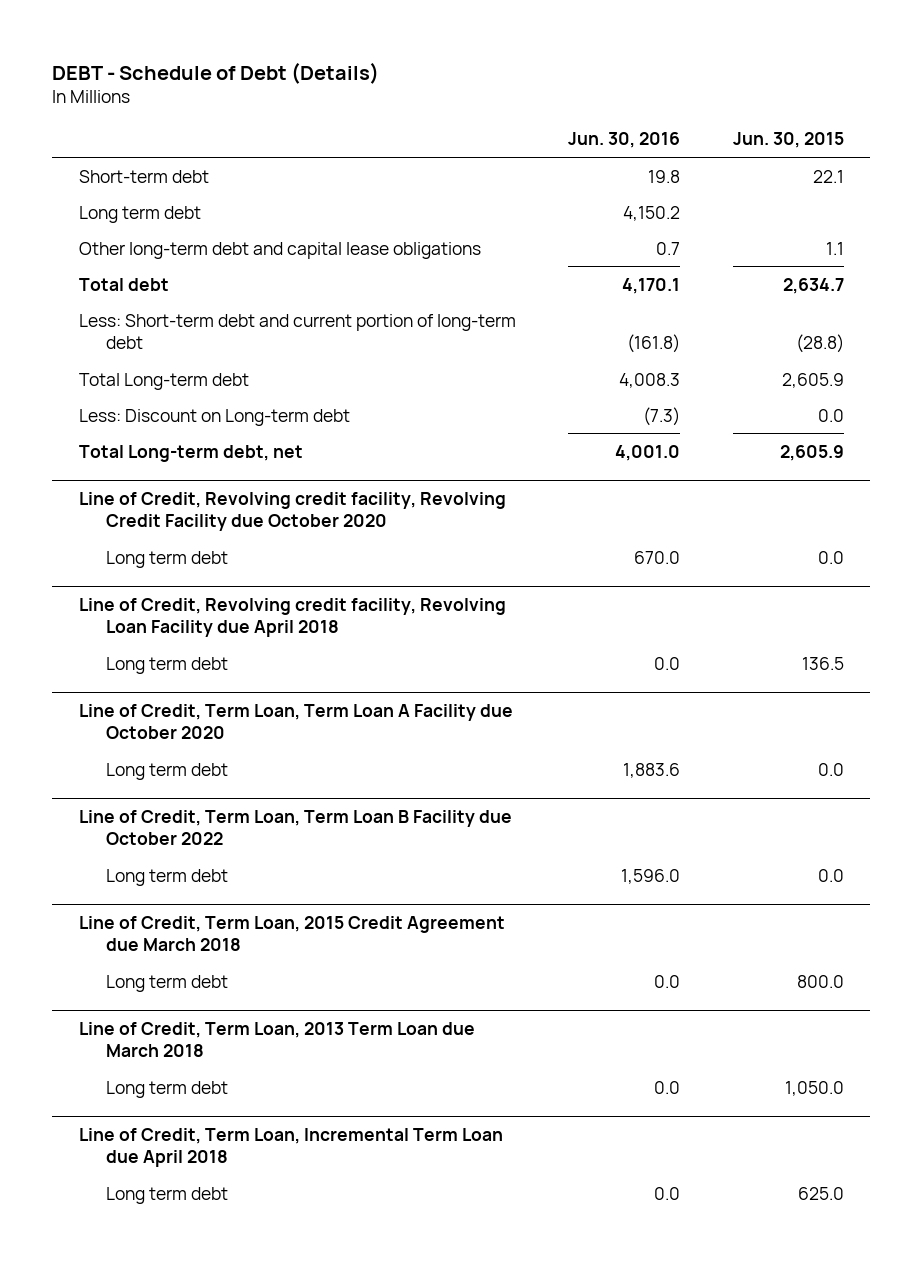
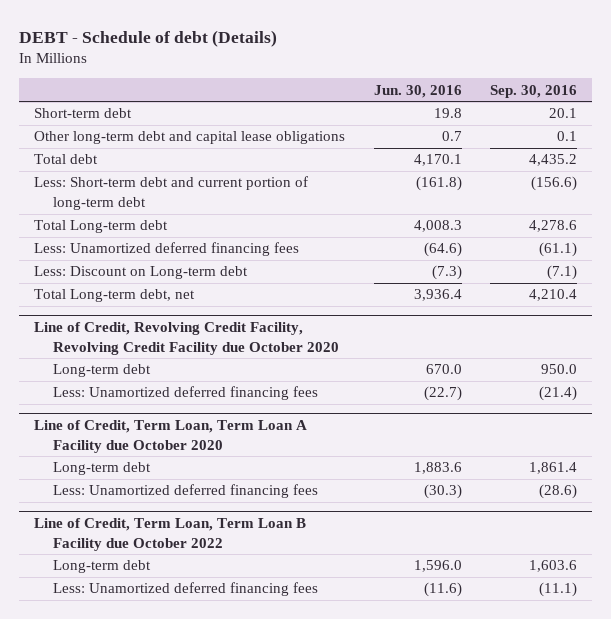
- DEBT - Schedule of Debt (Details)
+ DEBT - Schedule of debt (Details)
- | Jun. 30, 2016 | Jun. 30, 2015
+ | Jun. 30, 2016 | Sep. 30, 2016
- Long term debt | 4,150.2 |
+ Less: Unamortized deferred financing fees | (64.6) | (61.1)
- Total Long-term debt, net | 4,001.0 | 2,605.9
- Line of Credit, Revolving credit facility, Revolving Credit Facility due October 2020
- Long term debt | 670.0 | 0.0
- Line of Credit, Revolving credit facility, Revolving Loan Facility due April 2018
- Long term debt | 0.0 | 136.5
+ Total Long-term debt, net | 3,936.4 | 4,210.4
+ Line of Credit, Revolving Credit Facility, Revolving Credit Facility due October 2020
+ Long-term debt | 670.0 | 950.0
+ Less: Unamortized deferred financing fees | (22.7) | (21.4)
@ Line of Credit, Term Loan, Term Loan A Facility due October 2020
- Long term debt | 1,883.6 | 0.0
+ Long-term debt | 1,883.6 | 1,861.4
+ Less: Unamortized deferred financing fees | (30.3) | (28.6)
@ Line of Credit, Term Loan, Term Loan B Facility due October 2022
- Long term debt | 1,596.0 | 0.0
- Line of Credit, Term Loan, 2015 Credit Agreement due March 2018
- Long term debt | 0.0 | 800.0
- Line of Credit, Term Loan, 2013 Term Loan due March 2018
- Long term debt | 0.0 | 1,050.0
- Line of Credit, Term Loan, Incremental Term Loan due April 2018
- Long term debt | 0.0 | 625.0
@ Line of Credit, Term Loan, Term Loan B Facility due October 2022
+ Long-term debt | 1,596.0 | 1,603.6
+ Less: Unamortized deferred financing fees | (11.6) | (11.1)

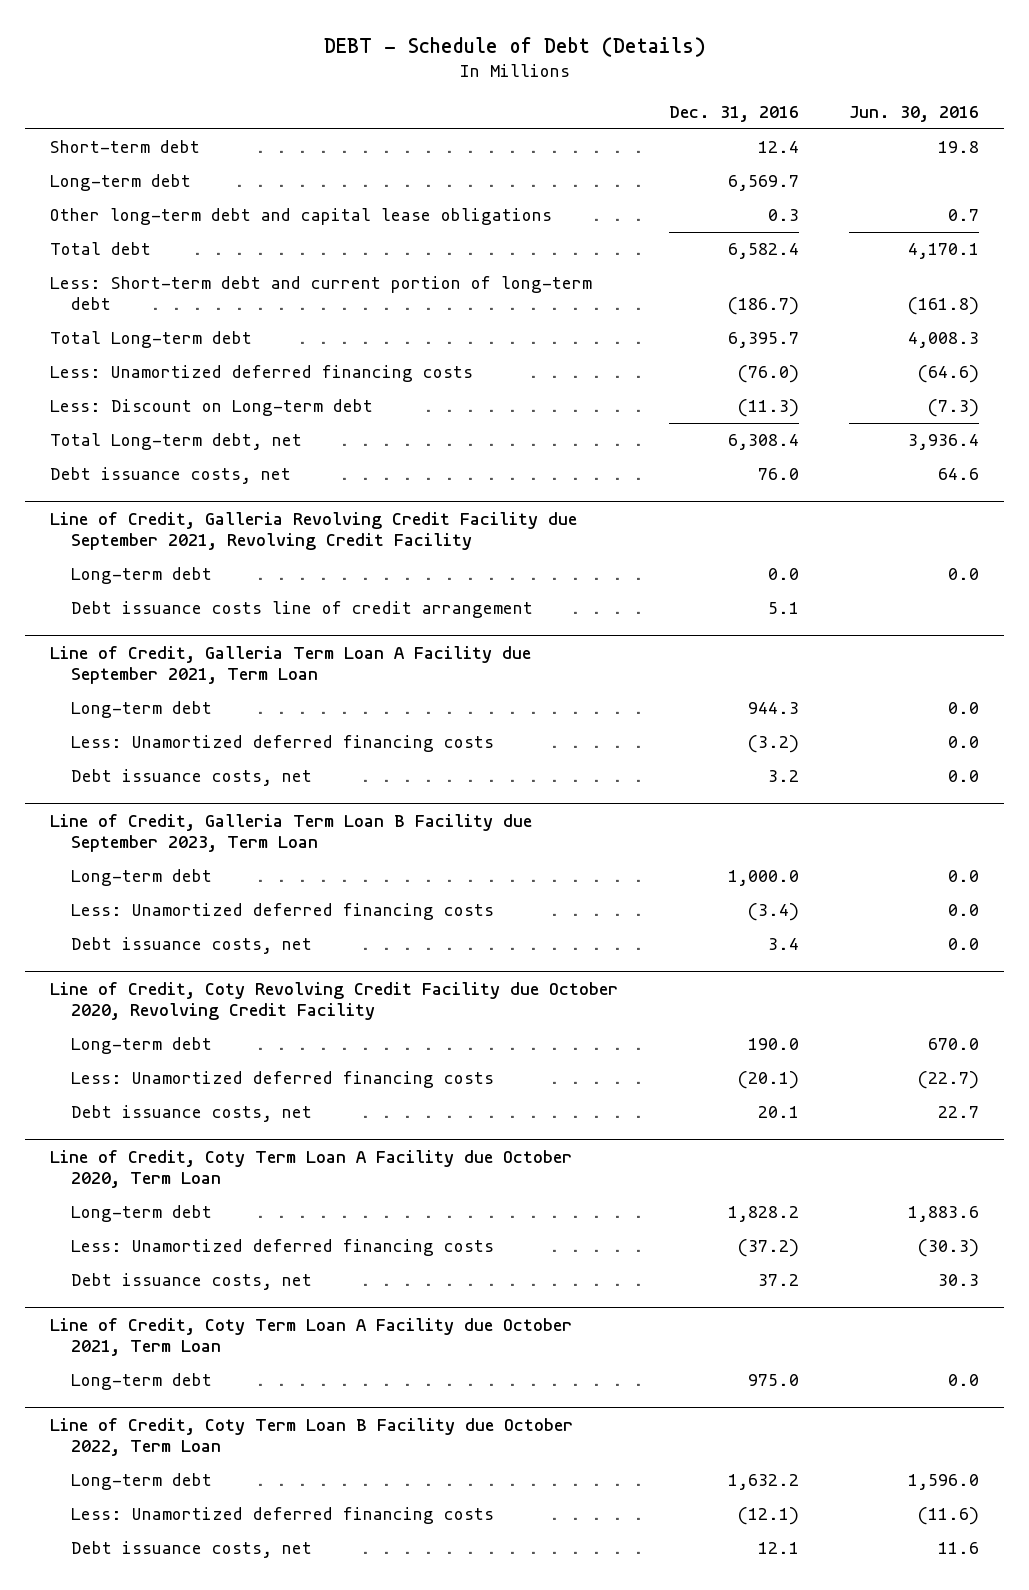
- DEBT - Schedule of debt (Details)
+ DEBT - Schedule of Debt (Details)
- | Jun. 30, 2016 | Sep. 30, 2016
+ | Dec. 31, 2016 | Jun. 30, 2016
+ Long-term debt | 6,569.7 |
- Less: Unamortized deferred financing fees | (64.6) | (61.1)
+ Less: Unamortized deferred financing costs | (76.0) | (64.6)
- Line of Credit, Revolving Credit Facility, Revolving Credit Facility due October 2020
+ Debt issuance costs, net | 76.0 | 64.6
+ Line of Credit, Galleria Revolving Credit Facility due September 2021, Revolving Credit Facility
+ Long-term debt | 0.0 | 0.0
+ Debt issuance costs line of credit arrangement | 5.1 |
+ Line of Credit, Galleria Term Loan A Facility due September 2021, Term Loan
+ Long-term debt | 944.3 | 0.0
+ Less: Unamortized deferred financing costs | (3.2) | 0.0
+ Debt issuance costs, net | 3.2 | 0.0
+ Line of Credit, Galleria Term Loan B Facility due September 2023, Term Loan
+ Long-term debt | 1,000.0 | 0.0
+ Less: Unamortized deferred financing costs | (3.4) | 0.0
+ Debt issuance costs, net | 3.4 | 0.0
+ Line of Credit, Coty Revolving Credit Facility due October 2020, Revolving Credit Facility
- Less: Unamortized deferred financing fees | (22.7) | (21.4)
- Line of Credit, Term Loan, Term Loan A Facility due October 2020
+ Less: Unamortized deferred financing costs | (20.1) | (22.7)
+ Debt issuance costs, net | 20.1 | 22.7
+ Line of Credit, Coty Term Loan A Facility due October 2020, Term Loan
- Less: Unamortized deferred financing fees | (30.3) | (28.6)
- Line of Credit, Term Loan, Term Loan B Facility due October 2022
+ Less: Unamortized deferred financing costs | (37.2) | (30.3)
+ Debt issuance costs, net | 37.2 | 30.3
+ Line of Credit, Coty Term Loan A Facility due October 2021, Term Loan
+ Long-term debt | 975.0 | 0.0
+ Line of Credit, Coty Term Loan B Facility due October 2022, Term Loan
- Less: Unamortized deferred financing fees | (11.6) | (11.1)
+ Less: Unamortized deferred financing costs | (12.1) | (11.6)
+ Debt issuance costs, net | 12.1 | 11.6

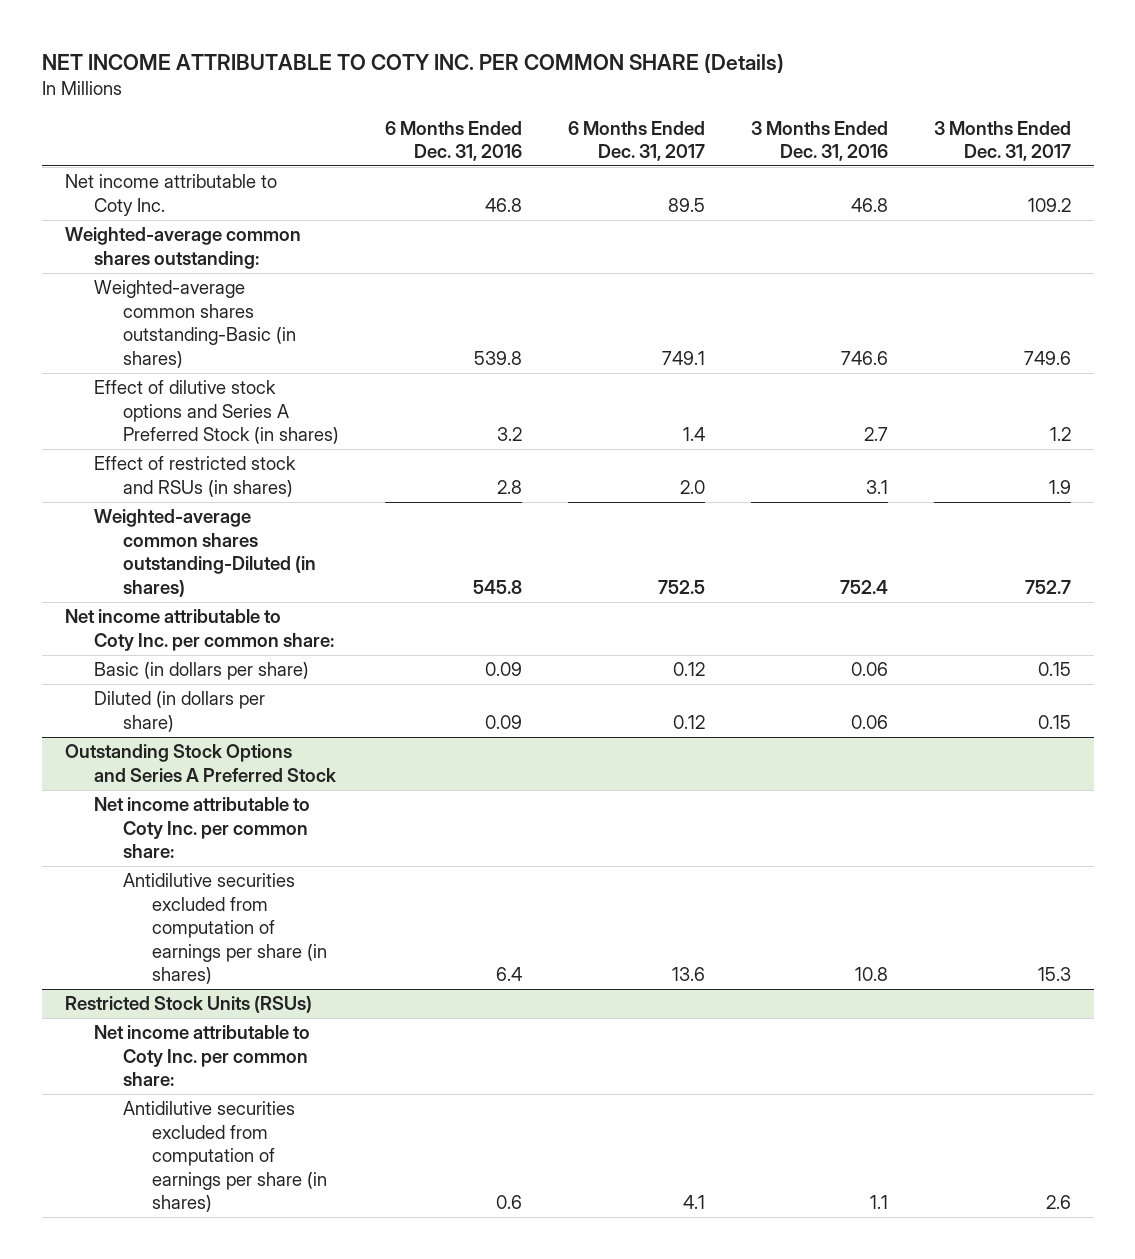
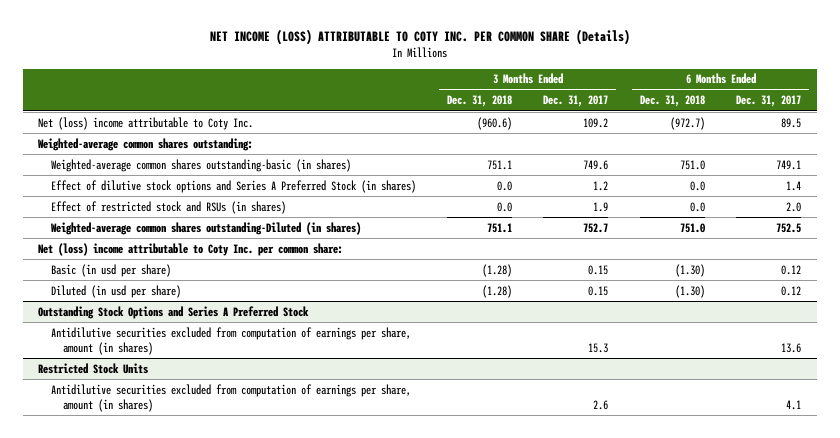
- NET INCOME ATTRIBUTABLE TO COTY INC. PER COMMON SHARE (Details)
+ NET INCOME (LOSS) ATTRIBUTABLE TO COTY INC. PER COMMON SHARE (Details)
- | 6 Months Ended Dec. 31, 2016 | 6 Months Ended Dec. 31, 2017 | 3 Months Ended Dec. 31, 2016 | 3 Months Ended Dec. 31, 2017
+ | 3 Months Ended Dec. 31, 2018 | 3 Months Ended Dec. 31, 2017 | 6 Months Ended Dec. 31, 2018 | 6 Months Ended Dec. 31, 2017
- Net income attributable to Coty Inc. | 46.8 | 89.5 | 46.8 | 109.2
+ Net (loss) income attributable to Coty Inc. | (960.6) | 109.2 | (972.7) | 89.5
- Weighted-average common shares outstanding-Basic (in shares) | 539.8 | 749.1 | 746.6 | 749.6
+ Weighted-average common shares outstanding-basic (in shares) | 751.1 | 749.6 | 751.0 | 749.1
- Net income attributable to Coty Inc. per common share:
- Basic (in dollars per share) | 0.09 | 0.12 | 0.06 | 0.15
- Diluted (in dollars per share) | 0.09 | 0.12 | 0.06 | 0.15
+ Net (loss) income attributable to Coty Inc. per common share:
+ Basic (in usd per share) | (1.28) | 0.15 | (1.30) | 0.12
+ Diluted (in usd per share) | (1.28) | 0.15 | (1.30) | 0.12
@ Outstanding Stock Options and Series A Preferred Stock
- Net income attributable to Coty Inc. per common share:
- Antidilutive securities excluded from computation of earnings per share (in shares) | 6.4 | 13.6 | 10.8 | 15.3
- Restricted Stock Units (RSUs)
- Net income attributable to Coty Inc. per common share:
- Antidilutive securities excluded from computation of earnings per share (in shares) | 0.6 | 4.1 | 1.1 | 2.6
@ Outstanding Stock Options and Series A Preferred Stock
+ Antidilutive securities excluded from computation of earnings per share, amount (in shares) | | 15.3 | | 13.6
+ Restricted Stock Units
+ Antidilutive securities excluded from computation of earnings per share, amount (in shares) | | 2.6 | | 4.1

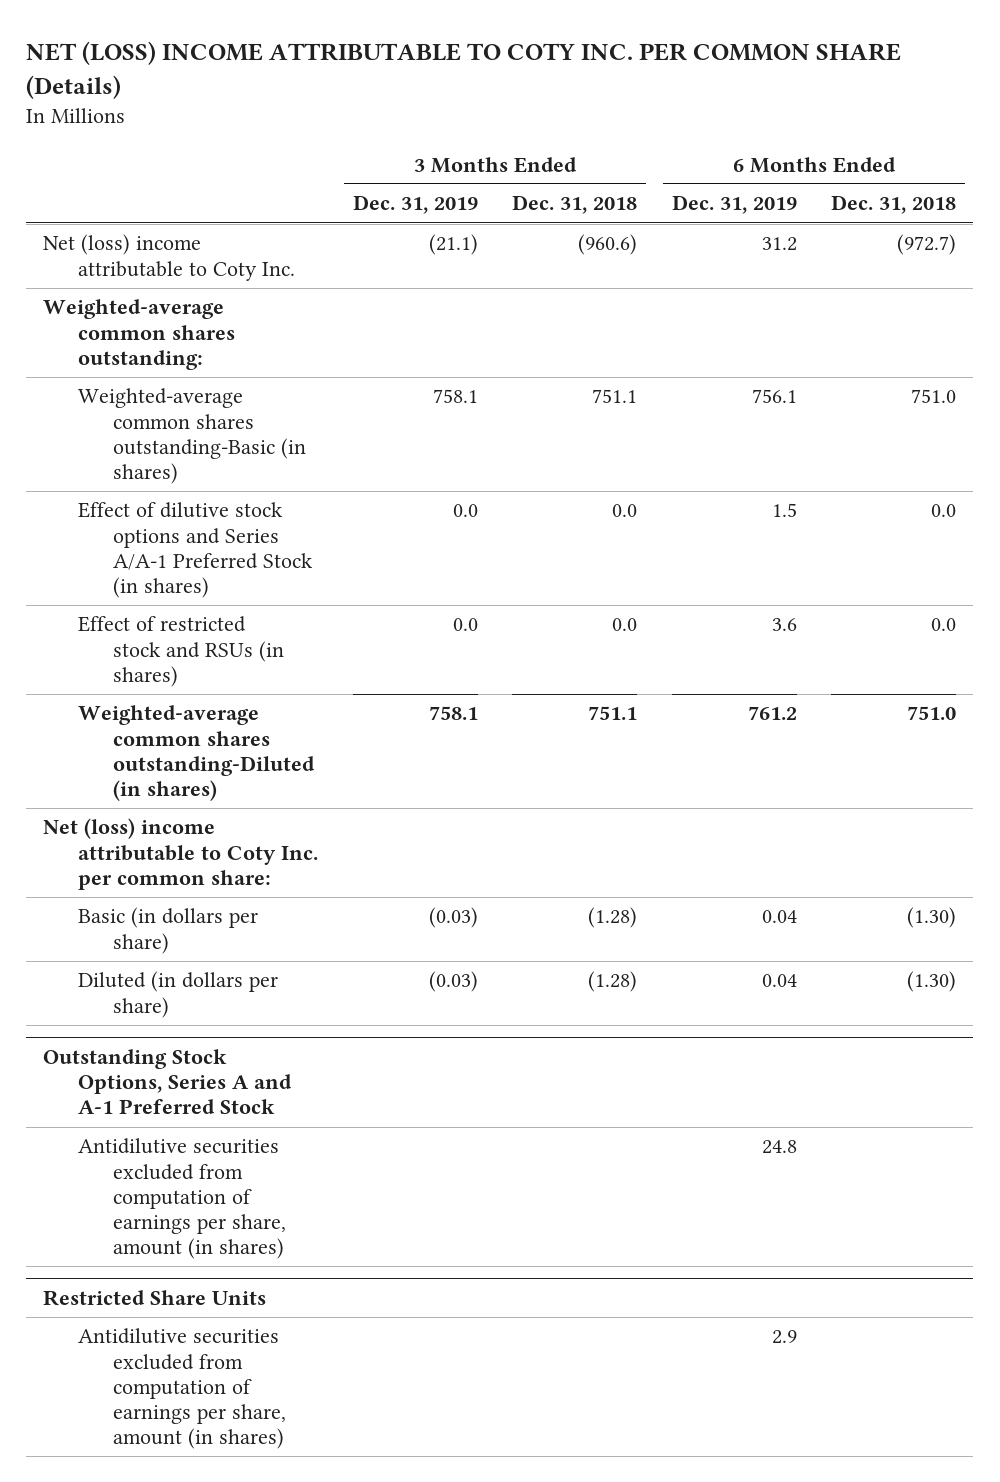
- NET INCOME (LOSS) ATTRIBUTABLE TO COTY INC. PER COMMON SHARE (Details)
+ NET (LOSS) INCOME ATTRIBUTABLE TO COTY INC. PER COMMON SHARE (Details)
- | 3 Months Ended Dec. 31, 2018 | 3 Months Ended Dec. 31, 2017 | 6 Months Ended Dec. 31, 2018 | 6 Months Ended Dec. 31, 2017
+ | 3 Months Ended Dec. 31, 2019 | 3 Months Ended Dec. 31, 2018 | 6 Months Ended Dec. 31, 2019 | 6 Months Ended Dec. 31, 2018
- Weighted-average common shares outstanding-basic (in shares) | 751.1 | 749.6 | 751.0 | 749.1
- Effect of dilutive stock options and Series A Preferred Stock (in shares) | 0.0 | 1.2 | 0.0 | 1.4
+ Weighted-average common shares outstanding-Basic (in shares) | 758.1 | 751.1 | 756.1 | 751.0
+ Effect of dilutive stock options and Series A/A-1 Preferred Stock (in shares) | 0.0 | 0.0 | 1.5 | 0.0
- Basic (in usd per share) | (1.28) | 0.15 | (1.30) | 0.12
- Diluted (in usd per share) | (1.28) | 0.15 | (1.30) | 0.12
- Outstanding Stock Options and Series A Preferred Stock
+ Basic (in dollars per share) | (0.03) | (1.28) | 0.04 | (1.30)
+ Diluted (in dollars per share) | (0.03) | (1.28) | 0.04 | (1.30)
+ Outstanding Stock Options, Series A and A-1 Preferred Stock
- Restricted Stock Units
+ Restricted Share Units

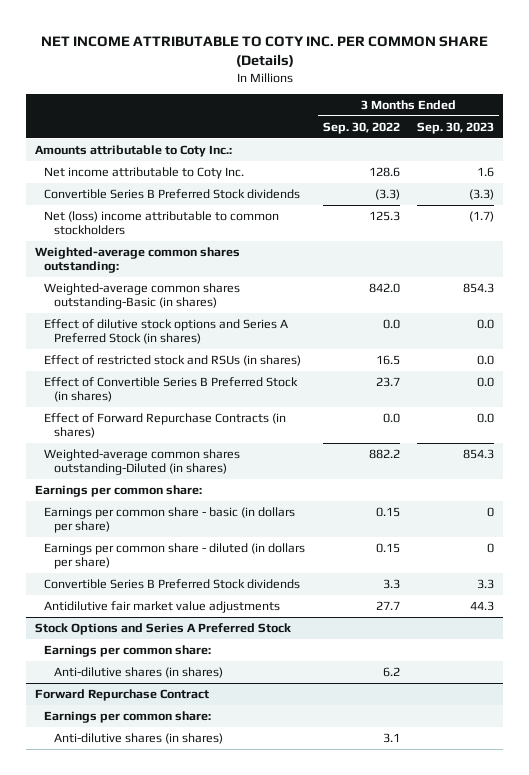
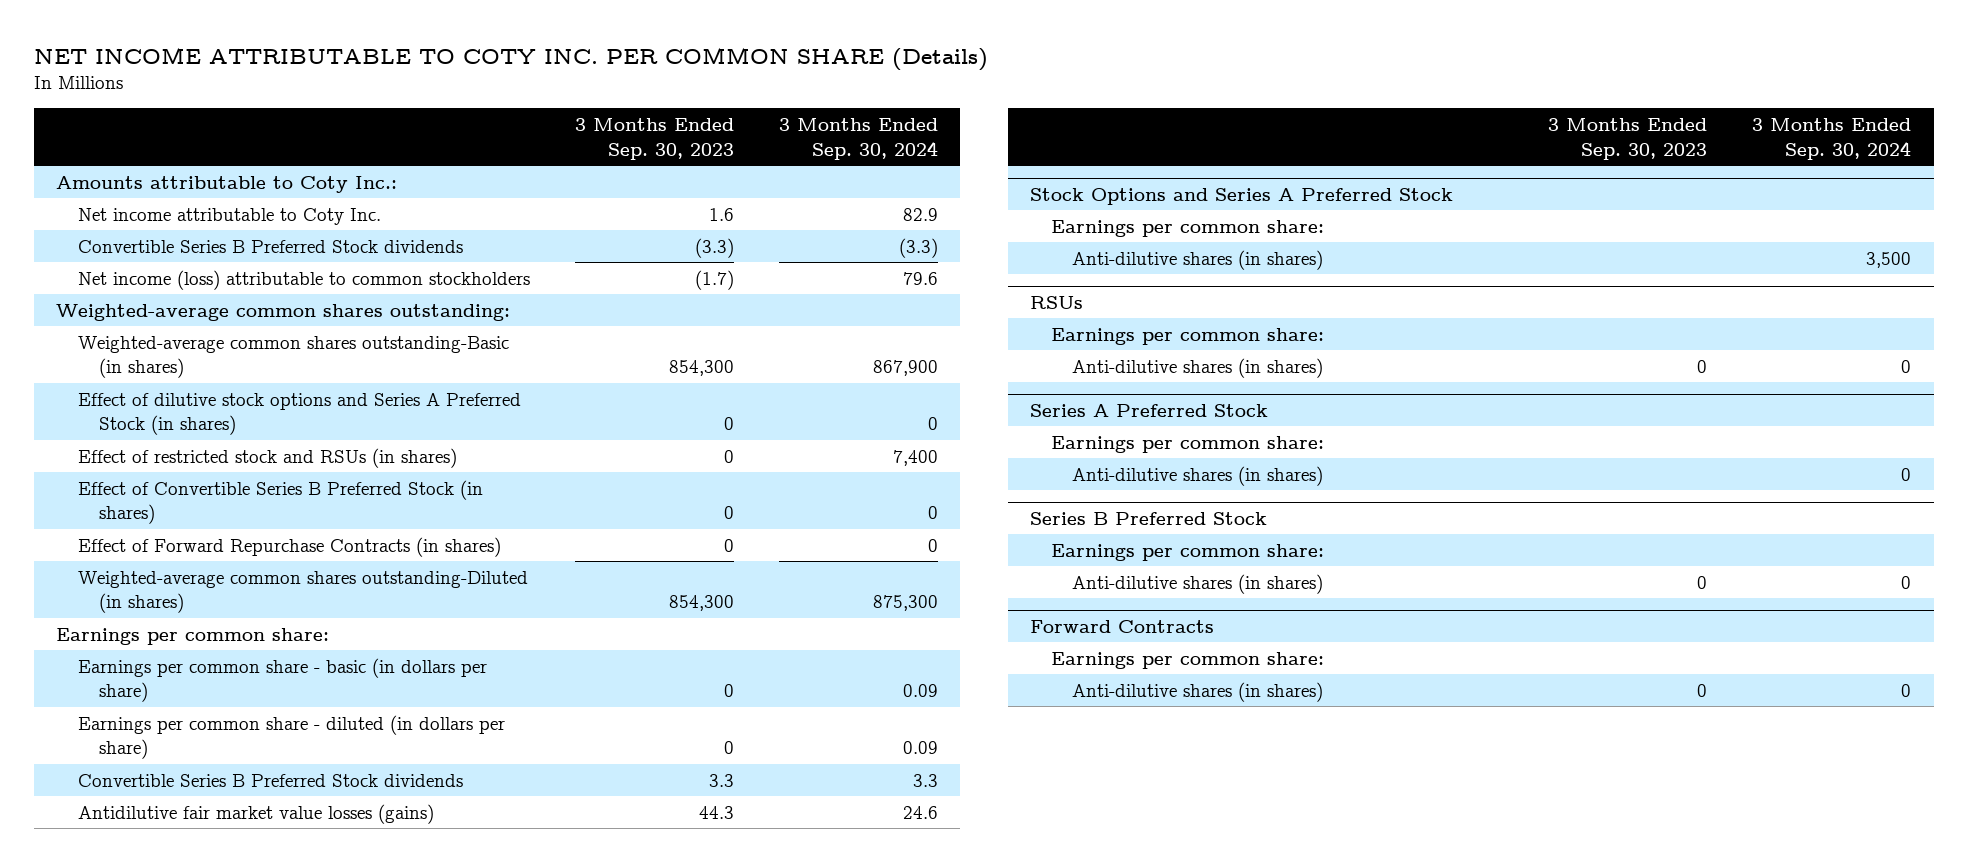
- | 3 Months Ended Sep. 30, 2022 | 3 Months Ended Sep. 30, 2023
+ | 3 Months Ended Sep. 30, 2023 | 3 Months Ended Sep. 30, 2024
- Net (loss) income attributable to common stockholders | 125.3 | (1.7)
+ Net income (loss) attributable to common stockholders | (1.7) | 79.6
- Weighted-average common shares outstanding-Basic (in shares) | 842.0 | 854.3
- Effect of dilutive stock options and Series A Preferred Stock (in shares) | 0.0 | 0.0
- Effect of restricted stock and RSUs (in shares) | 16.5 | 0.0
- Effect of Convertible Series B Preferred Stock (in shares) | 23.7 | 0.0
- Effect of Forward Repurchase Contracts (in shares) | 0.0 | 0.0
- Weighted-average common shares outstanding-Diluted (in shares) | 882.2 | 854.3
+ Weighted-average common shares outstanding-Basic (in shares) | 854,300 | 867,900
+ Effect of dilutive stock options and Series A Preferred Stock (in shares) | 0 | 0
+ Effect of restricted stock and RSUs (in shares) | 0 | 7,400
+ Effect of Convertible Series B Preferred Stock (in shares) | 0 | 0
+ Effect of Forward Repurchase Contracts (in shares) | 0 | 0
+ Weighted-average common shares outstanding-Diluted (in shares) | 854,300 | 875,300
- Antidilutive fair market value adjustments | 27.7 | 44.3
+ Antidilutive fair market value losses (gains) | 44.3 | 24.6
- Forward Repurchase Contract
+ RSUs
+ Anti-dilutive shares (in shares) | 0 | 0
+ Series A Preferred Stock
+ Earnings per common share:
+ Series B Preferred Stock
+ Earnings per common share:
+ Anti-dilutive shares (in shares) | 0 | 0
+ Forward Contracts
+ Earnings per common share:
+ Anti-dilutive shares (in shares) | 0 | 0

